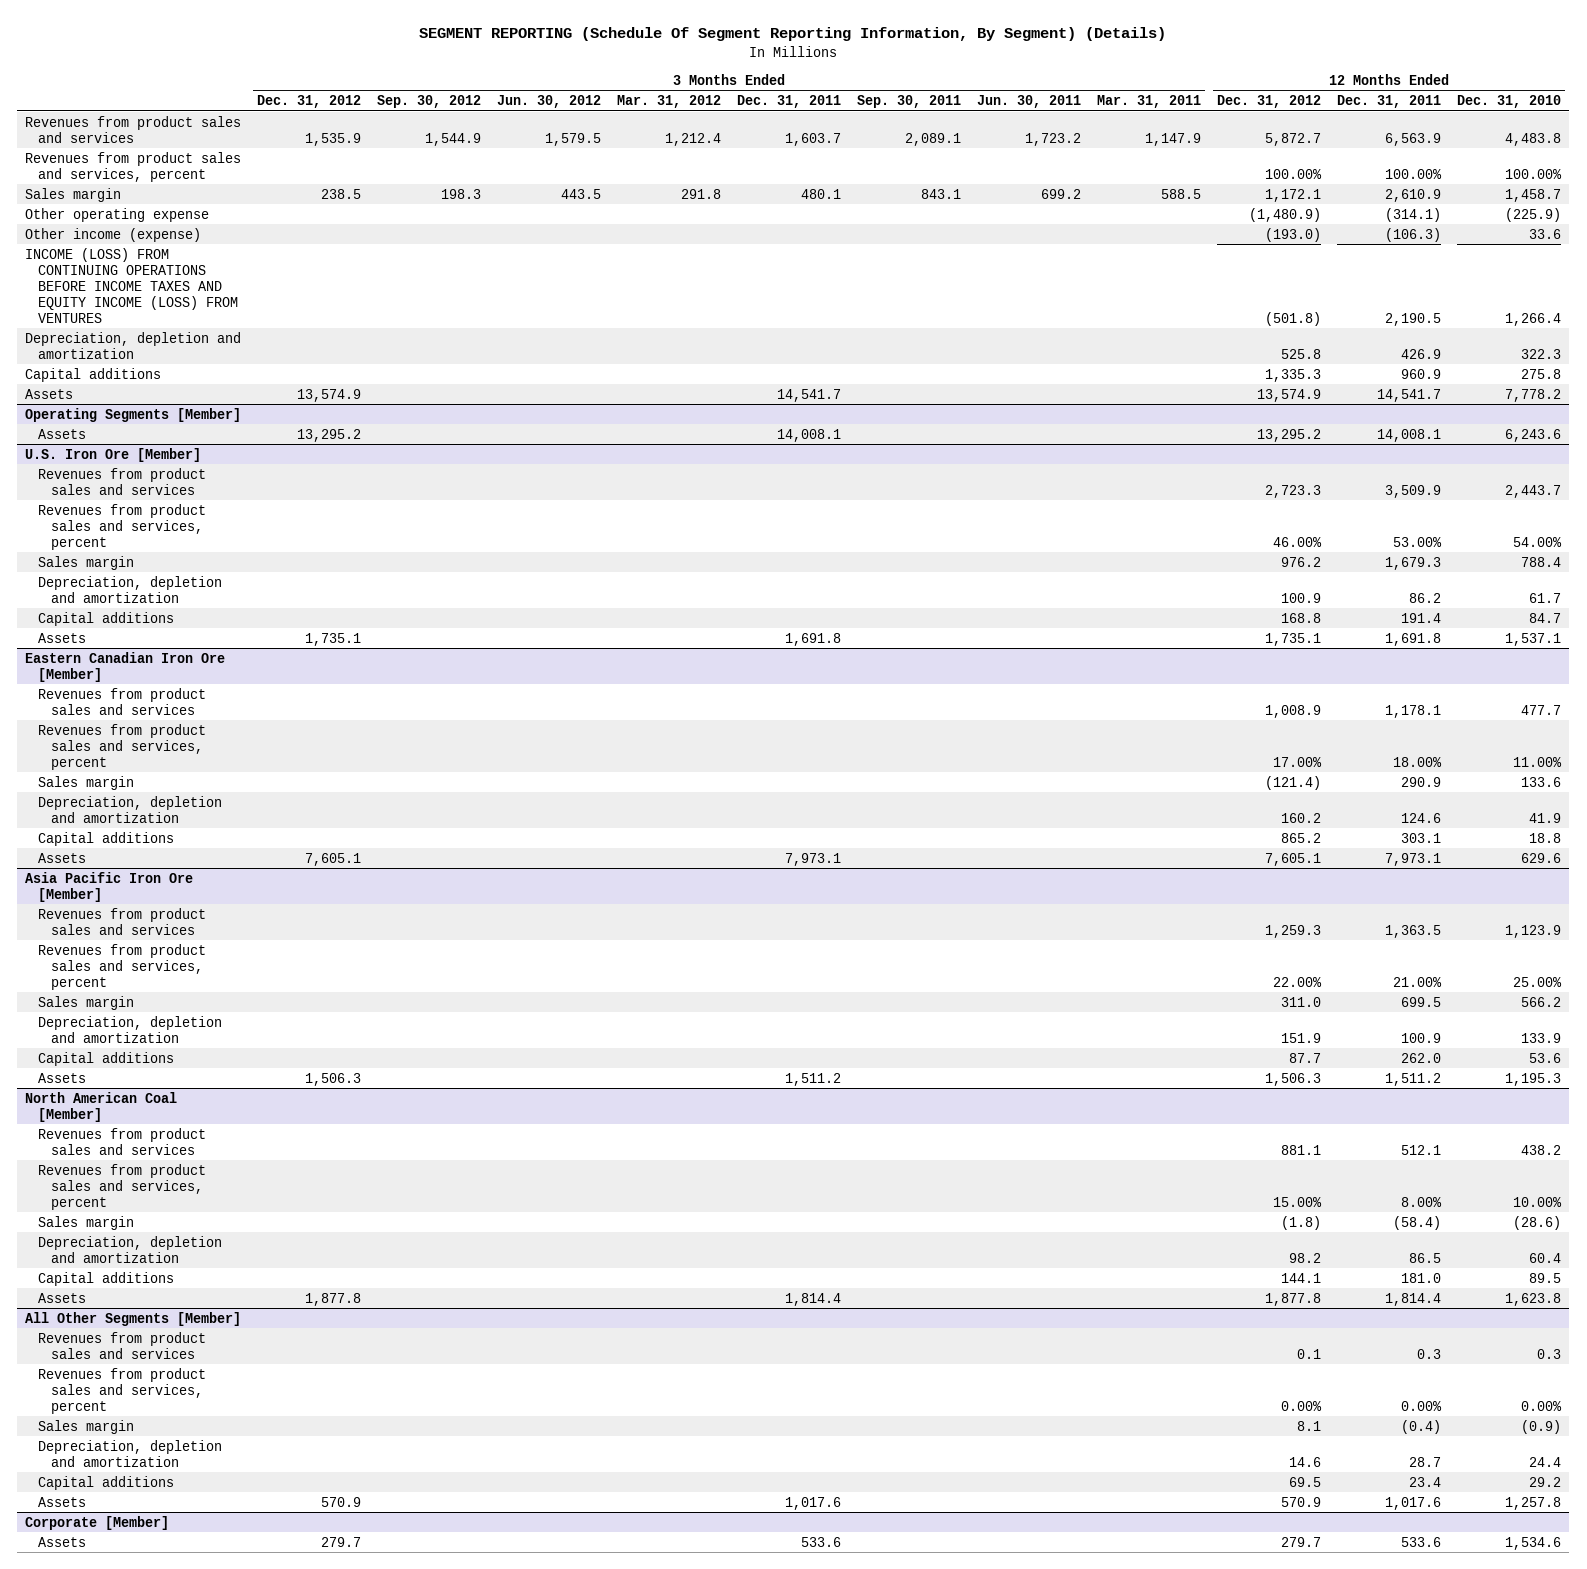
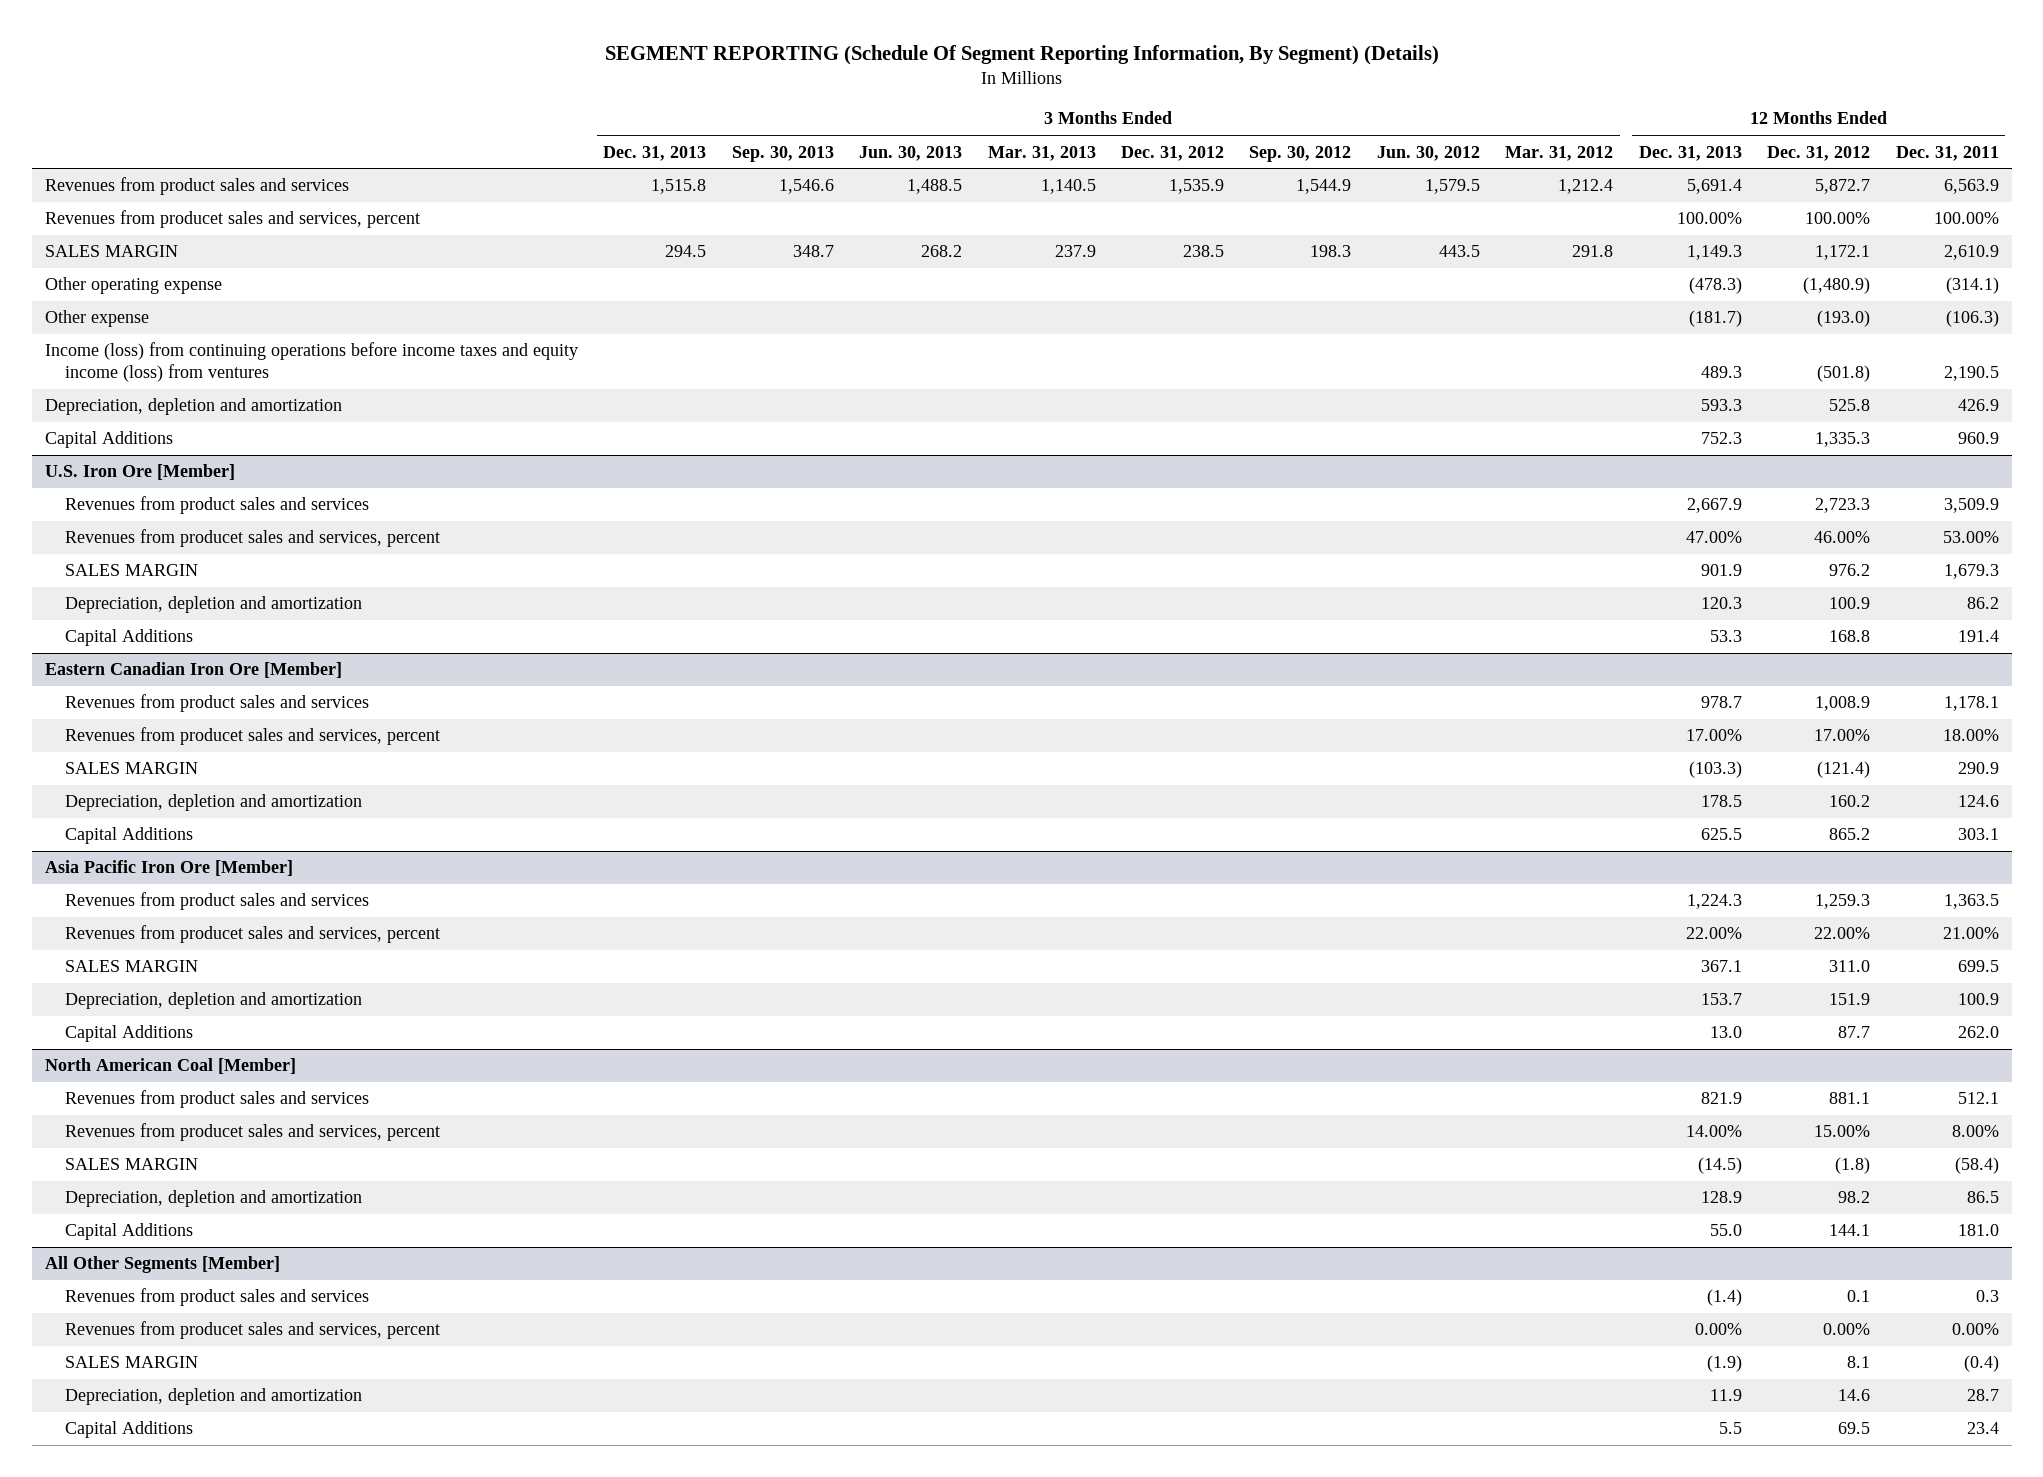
- | 3 Months Ended Dec. 31, 2012 | 3 Months Ended Sep. 30, 2012 | 3 Months Ended Jun. 30, 2012 | 3 Months Ended Mar. 31, 2012 | 3 Months Ended Dec. 31, 2011 | 3 Months Ended Sep. 30, 2011 | 3 Months Ended Jun. 30, 2011 | 3 Months Ended Mar. 31, 2011 | 12 Months Ended Dec. 31, 2012 | 12 Months Ended Dec. 31, 2011 | 12 Months Ended Dec. 31, 2010
+ | 3 Months Ended Dec. 31, 2013 | 3 Months Ended Sep. 30, 2013 | 3 Months Ended Jun. 30, 2013 | 3 Months Ended Mar. 31, 2013 | 3 Months Ended Dec. 31, 2012 | 3 Months Ended Sep. 30, 2012 | 3 Months Ended Jun. 30, 2012 | 3 Months Ended Mar. 31, 2012 | 12 Months Ended Dec. 31, 2013 | 12 Months Ended Dec. 31, 2012 | 12 Months Ended Dec. 31, 2011
- Revenues from product sales and services, percent | | | | | | | | | 100.00% | 100.00% | 100.00%
- Sales margin | 238.5 | 198.3 | 443.5 | 291.8 | 480.1 | 843.1 | 699.2 | 588.5 | 1,172.1 | 2,610.9 | 1,458.7
+ Revenues from producet sales and services, percent | | | | | | | | | 100.00% | 100.00% | 100.00%
+ SALES MARGIN | 294.5 | 348.7 | 268.2 | 237.9 | 238.5 | 198.3 | 443.5 | 291.8 | 1,149.3 | 1,172.1 | 2,610.9
- Other income (expense) | | | | | | | | | (193.0) | (106.3) | 33.6
- INCOME (LOSS) FROM CONTINUING OPERATIONS BEFORE INCOME TAXES AND EQUITY INCOME (LOSS) FROM VENTURES | | | | | | | | | (501.8) | 2,190.5 | 1,266.4
+ Other expense | | | | | | | | | (181.7) | (193.0) | (106.3)
+ Income (loss) from continuing operations before income taxes and equity income (loss) from ventures | | | | | | | | | 489.3 | (501.8) | 2,190.5
- Capital additions | | | | | | | | | 1,335.3 | 960.9 | 275.8
- Assets | 13,574.9 | | | | 14,541.7 | | | | 13,574.9 | 14,541.7 | 7,778.2
- Operating Segments [Member]
- Assets | 13,295.2 | | | | 14,008.1 | | | | 13,295.2 | 14,008.1 | 6,243.6
+ Capital Additions | | | | | | | | | 752.3 | 1,335.3 | 960.9
@ U.S. Iron Ore [Member]
- Revenues from product sales and services, percent | | | | | | | | | 46.00% | 53.00% | 54.00%
- Sales margin | | | | | | | | | 976.2 | 1,679.3 | 788.4
+ Revenues from producet sales and services, percent | | | | | | | | | 47.00% | 46.00% | 53.00%
+ SALES MARGIN | | | | | | | | | 901.9 | 976.2 | 1,679.3
- Capital additions | | | | | | | | | 168.8 | 191.4 | 84.7
- Assets | 1,735.1 | | | | 1,691.8 | | | | 1,735.1 | 1,691.8 | 1,537.1
+ Capital Additions | | | | | | | | | 53.3 | 168.8 | 191.4
@ Eastern Canadian Iron Ore [Member]
- Revenues from product sales and services, percent | | | | | | | | | 17.00% | 18.00% | 11.00%
- Sales margin | | | | | | | | | (121.4) | 290.9 | 133.6
+ Revenues from producet sales and services, percent | | | | | | | | | 17.00% | 17.00% | 18.00%
+ SALES MARGIN | | | | | | | | | (103.3) | (121.4) | 290.9
- Capital additions | | | | | | | | | 865.2 | 303.1 | 18.8
- Assets | 7,605.1 | | | | 7,973.1 | | | | 7,605.1 | 7,973.1 | 629.6
+ Capital Additions | | | | | | | | | 625.5 | 865.2 | 303.1
@ Asia Pacific Iron Ore [Member]
- Revenues from product sales and services, percent | | | | | | | | | 22.00% | 21.00% | 25.00%
- Sales margin | | | | | | | | | 311.0 | 699.5 | 566.2
+ Revenues from producet sales and services, percent | | | | | | | | | 22.00% | 22.00% | 21.00%
+ SALES MARGIN | | | | | | | | | 367.1 | 311.0 | 699.5
- Capital additions | | | | | | | | | 87.7 | 262.0 | 53.6
- Assets | 1,506.3 | | | | 1,511.2 | | | | 1,506.3 | 1,511.2 | 1,195.3
+ Capital Additions | | | | | | | | | 13.0 | 87.7 | 262.0
@ North American Coal [Member]
- Revenues from product sales and services, percent | | | | | | | | | 15.00% | 8.00% | 10.00%
- Sales margin | | | | | | | | | (1.8) | (58.4) | (28.6)
+ Revenues from producet sales and services, percent | | | | | | | | | 14.00% | 15.00% | 8.00%
+ SALES MARGIN | | | | | | | | | (14.5) | (1.8) | (58.4)
- Capital additions | | | | | | | | | 144.1 | 181.0 | 89.5
- Assets | 1,877.8 | | | | 1,814.4 | | | | 1,877.8 | 1,814.4 | 1,623.8
+ Capital Additions | | | | | | | | | 55.0 | 144.1 | 181.0
@ All Other Segments [Member]
- Revenues from product sales and services, percent | | | | | | | | | 0.00% | 0.00% | 0.00%
- Sales margin | | | | | | | | | 8.1 | (0.4) | (0.9)
+ Revenues from producet sales and services, percent | | | | | | | | | 0.00% | 0.00% | 0.00%
+ SALES MARGIN | | | | | | | | | (1.9) | 8.1 | (0.4)
- Capital additions | | | | | | | | | 69.5 | 23.4 | 29.2
- Assets | 570.9 | | | | 1,017.6 | | | | 570.9 | 1,017.6 | 1,257.8
- Corporate [Member]
- Assets | 279.7 | | | | 533.6 | | | | 279.7 | 533.6 | 1,534.6
@ All Other Segments [Member]
+ Capital Additions | | | | | | | | | 5.5 | 69.5 | 23.4

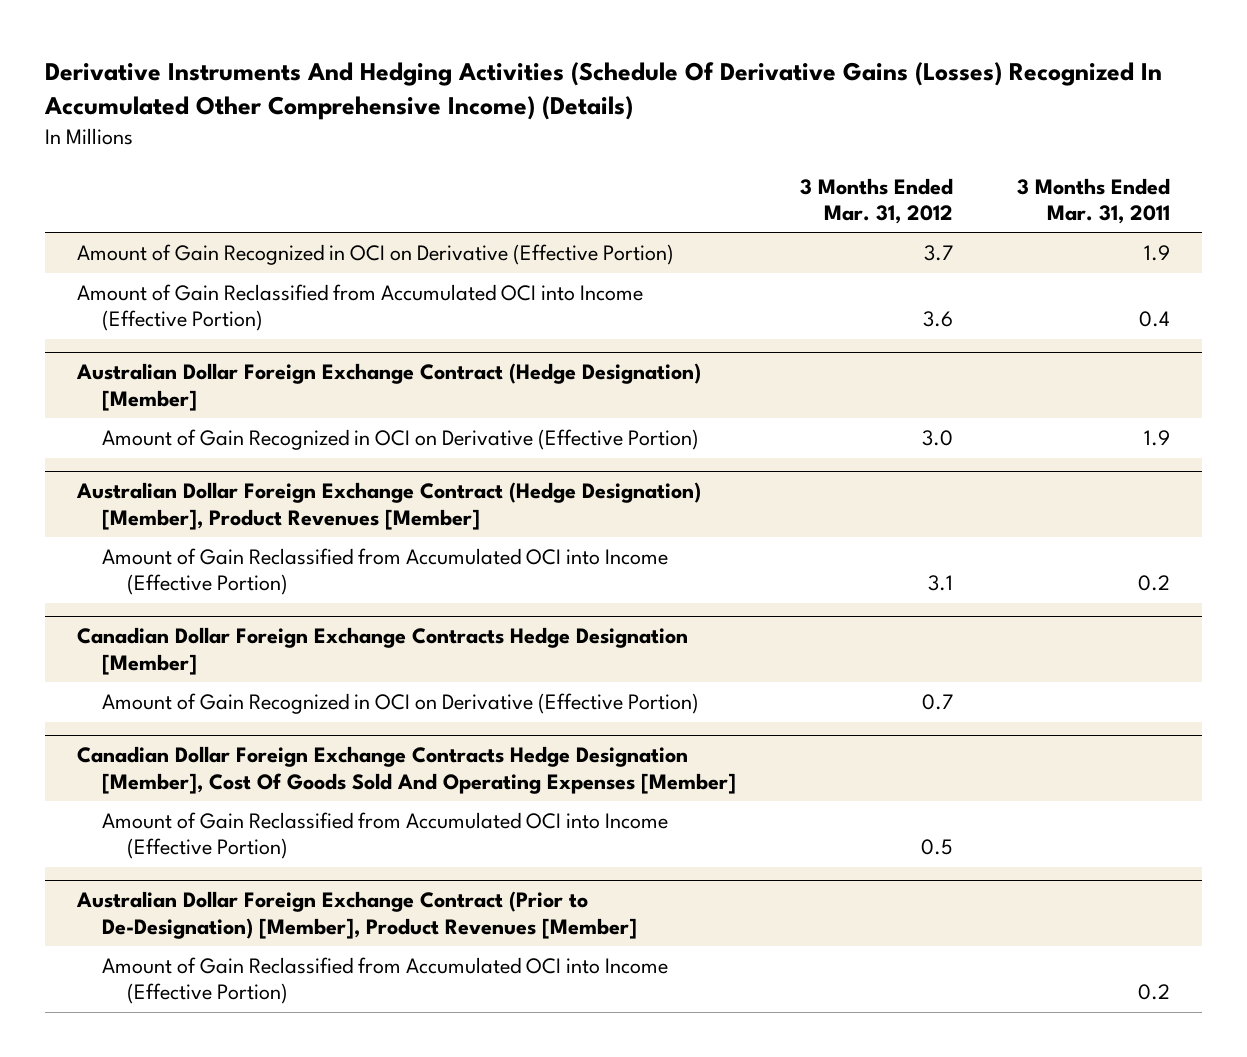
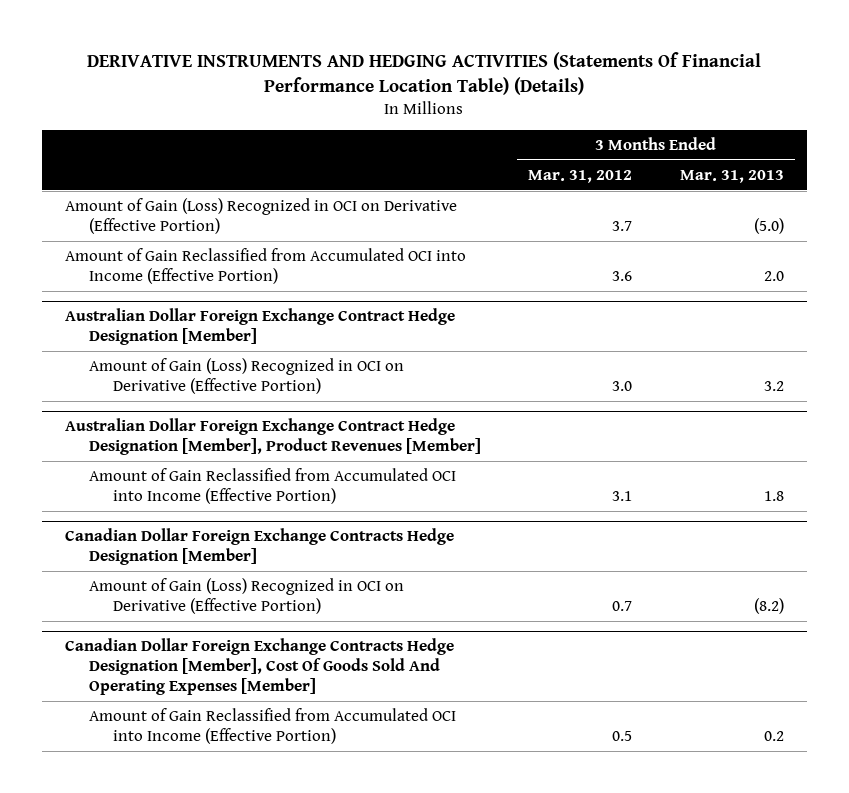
- Derivative Instruments And Hedging Activities (Schedule Of Derivative Gains (Losses) Recognized In Accumulated Other Comprehensive Income) (Details)
+ DERIVATIVE INSTRUMENTS AND HEDGING ACTIVITIES (Statements Of Financial Performance Location Table) (Details)
- | 3 Months Ended Mar. 31, 2012 | 3 Months Ended Mar. 31, 2011
+ | 3 Months Ended Mar. 31, 2012 | 3 Months Ended Mar. 31, 2013
- Amount of Gain Recognized in OCI on Derivative (Effective Portion) | 3.7 | 1.9
+ Amount of Gain (Loss) Recognized in OCI on Derivative (Effective Portion) | 3.7 | (5.0)
- Australian Dollar Foreign Exchange Contract (Hedge Designation) [Member]
- Amount of Gain Recognized in OCI on Derivative (Effective Portion) | 3.0 | 1.9
- Australian Dollar Foreign Exchange Contract (Hedge Designation) [Member], Product Revenues [Member]
+ Australian Dollar Foreign Exchange Contract Hedge Designation [Member]
+ Amount of Gain (Loss) Recognized in OCI on Derivative (Effective Portion) | 3.0 | 3.2
+ Australian Dollar Foreign Exchange Contract Hedge Designation [Member], Product Revenues [Member]
@ Canadian Dollar Foreign Exchange Contracts Hedge Designation [Member]
- Amount of Gain Recognized in OCI on Derivative (Effective Portion) | 0.7 |
+ Amount of Gain (Loss) Recognized in OCI on Derivative (Effective Portion) | 0.7 | (8.2)
- Australian Dollar Foreign Exchange Contract (Prior to De-Designation) [Member], Product Revenues [Member]
- Amount of Gain Reclassified from Accumulated OCI into Income (Effective Portion) | | 0.2

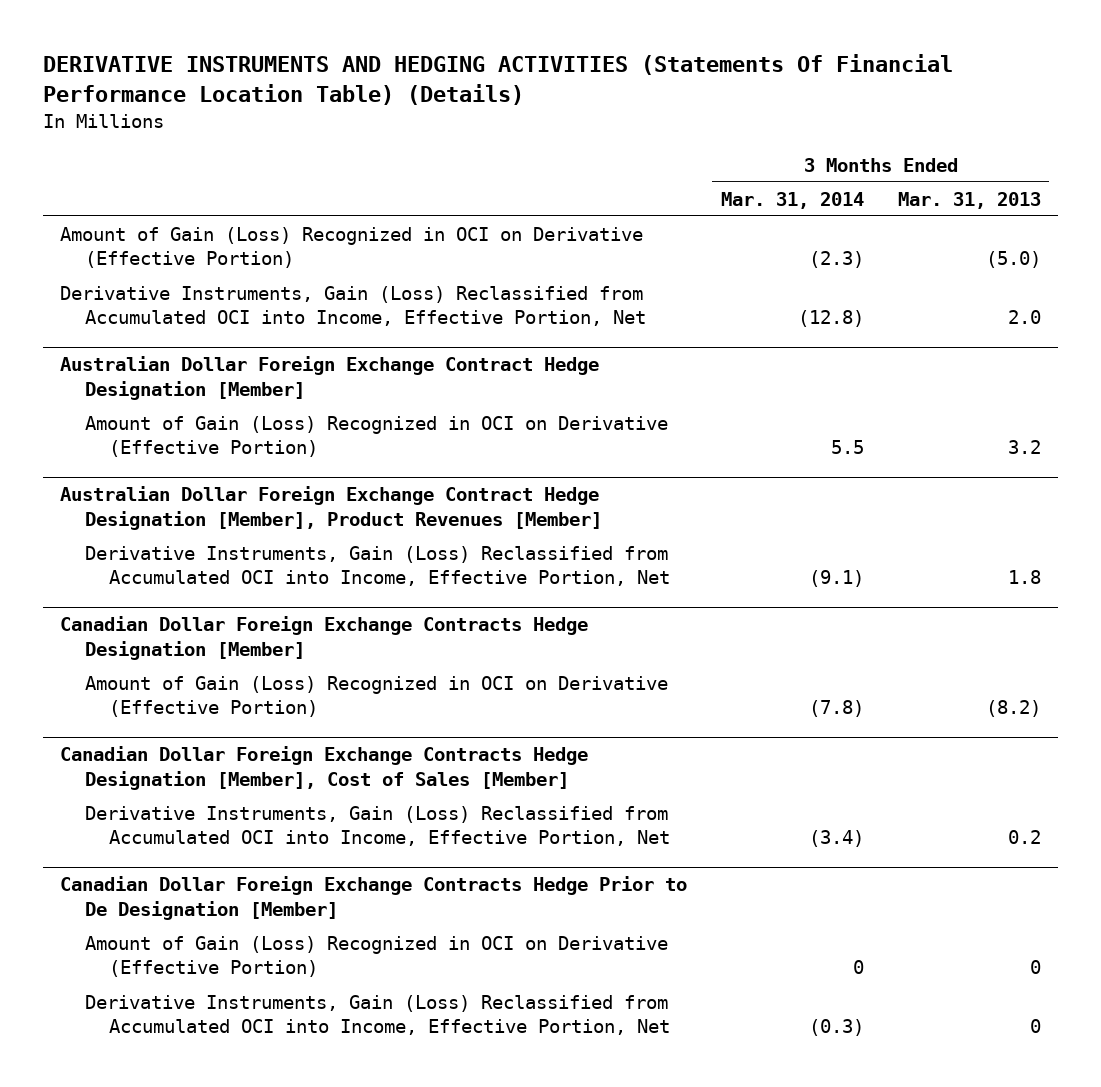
- | 3 Months Ended Mar. 31, 2012 | 3 Months Ended Mar. 31, 2013
+ | 3 Months Ended Mar. 31, 2014 | 3 Months Ended Mar. 31, 2013
- Amount of Gain Reclassified from Accumulated OCI into Income (Effective Portion) | 3.6 | 2.0
+ Derivative Instruments, Gain (Loss) Reclassified from Accumulated OCI into Income, Effective Portion, Net | (12.8) | 2.0
@ Australian Dollar Foreign Exchange Contract Hedge Designation [Member], Product Revenues [Member]
- Amount of Gain Reclassified from Accumulated OCI into Income (Effective Portion) | 3.1 | 1.8
+ Derivative Instruments, Gain (Loss) Reclassified from Accumulated OCI into Income, Effective Portion, Net | (9.1) | 1.8
- Canadian Dollar Foreign Exchange Contracts Hedge Designation [Member], Cost Of Goods Sold And Operating Expenses [Member]
- Amount of Gain Reclassified from Accumulated OCI into Income (Effective Portion) | 0.5 | 0.2
+ Canadian Dollar Foreign Exchange Contracts Hedge Designation [Member], Cost of Sales [Member]
+ Derivative Instruments, Gain (Loss) Reclassified from Accumulated OCI into Income, Effective Portion, Net | (3.4) | 0.2
+ Canadian Dollar Foreign Exchange Contracts Hedge Prior to De Designation [Member]
+ Amount of Gain (Loss) Recognized in OCI on Derivative (Effective Portion) | 0 | 0
+ Derivative Instruments, Gain (Loss) Reclassified from Accumulated OCI into Income, Effective Portion, Net | (0.3) | 0

